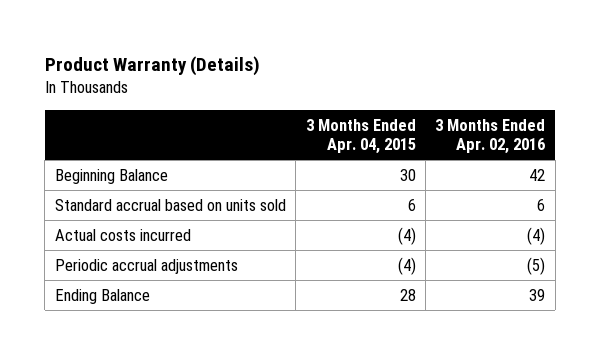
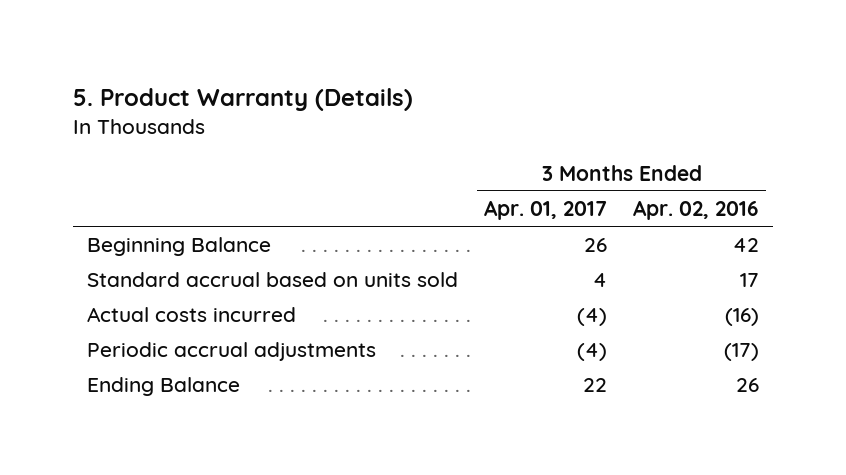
- Product Warranty (Details)
+ 5. Product Warranty (Details)
- | 3 Months Ended Apr. 04, 2015 | 3 Months Ended Apr. 02, 2016
+ | 3 Months Ended Apr. 01, 2017 | 3 Months Ended Apr. 02, 2016
- Standard accrual based on units sold | 6 | 6
- Actual costs incurred | (4) | (4)
- Periodic accrual adjustments | (4) | (5)
- Ending Balance | 28 | 39
+ Standard accrual based on units sold | 4 | 17
+ Actual costs incurred | (4) | (16)
+ Periodic accrual adjustments | (4) | (17)
+ Ending Balance | 22 | 26

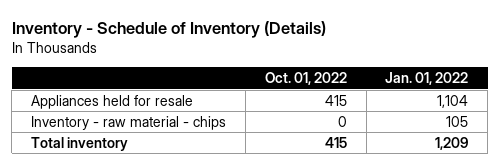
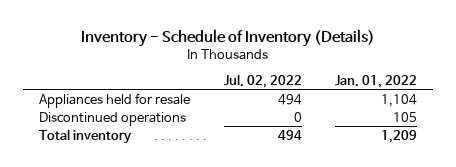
- | Oct. 01, 2022 | Jan. 01, 2022
+ | Jul. 02, 2022 | Jan. 01, 2022
- Inventory - raw material - chips | 0 | 105
+ Discontinued operations | 0 | 105

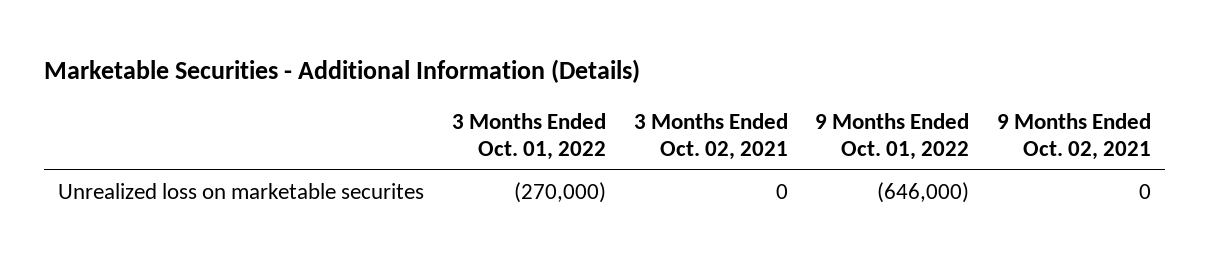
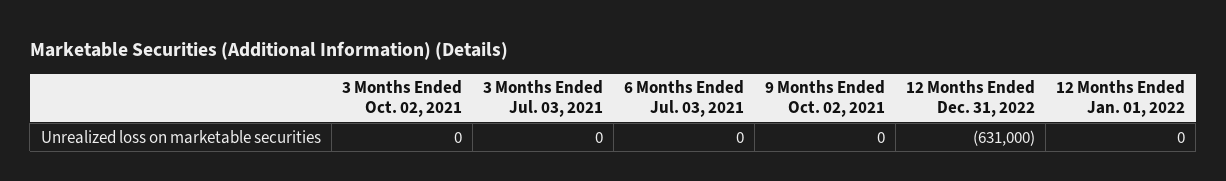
- Marketable Securities - Additional Information (Details)
+ Marketable Securities (Additional Information) (Details)
- | 3 Months Ended Oct. 01, 2022 | 3 Months Ended Oct. 02, 2021 | 9 Months Ended Oct. 01, 2022 | 9 Months Ended Oct. 02, 2021
+ | 3 Months Ended Oct. 02, 2021 | 3 Months Ended Jul. 03, 2021 | 6 Months Ended Jul. 03, 2021 | 9 Months Ended Oct. 02, 2021 | 12 Months Ended Dec. 31, 2022 | 12 Months Ended Jan. 01, 2022
- Unrealized loss on marketable securites | (270,000) | 0 | (646,000) | 0
+ Unrealized loss on marketable securities | 0 | 0 | 0 | 0 | (631,000) | 0

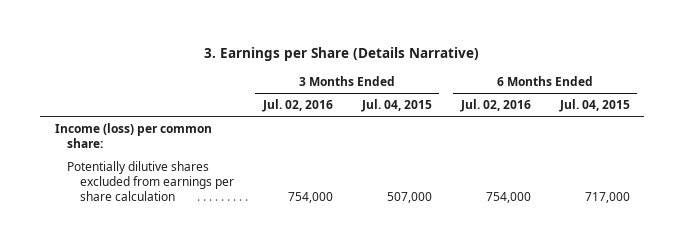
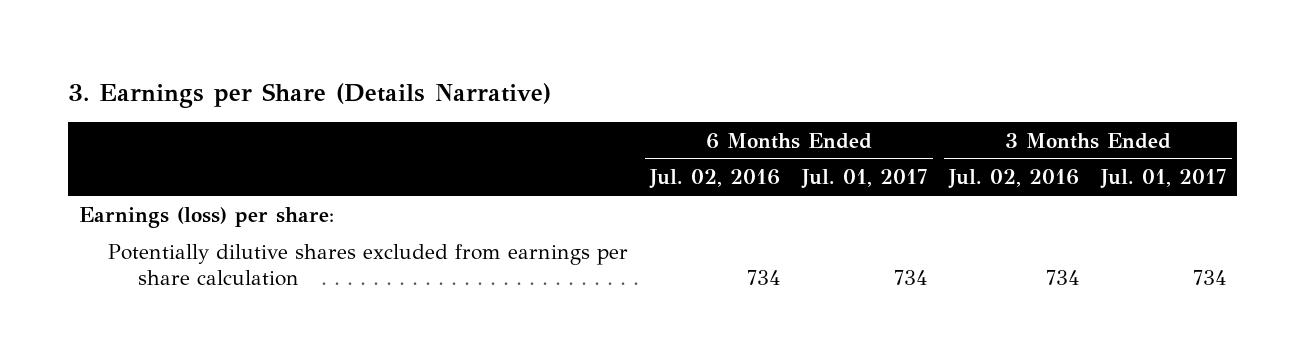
- | 3 Months Ended Jul. 02, 2016 | 3 Months Ended Jul. 04, 2015 | 6 Months Ended Jul. 02, 2016 | 6 Months Ended Jul. 04, 2015
+ | 6 Months Ended Jul. 02, 2016 | 6 Months Ended Jul. 01, 2017 | 3 Months Ended Jul. 02, 2016 | 3 Months Ended Jul. 01, 2017
- Income (loss) per common share:
- Potentially dilutive shares excluded from earnings per share calculation | 754,000 | 507,000 | 754,000 | 717,000
+ Earnings (loss) per share:
+ Potentially dilutive shares excluded from earnings per share calculation | 734 | 734 | 734 | 734

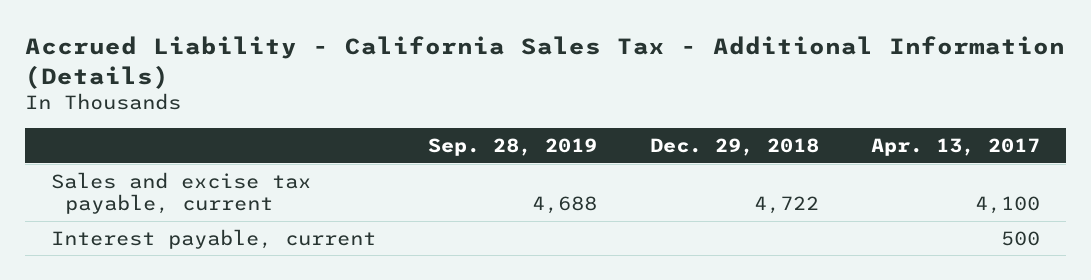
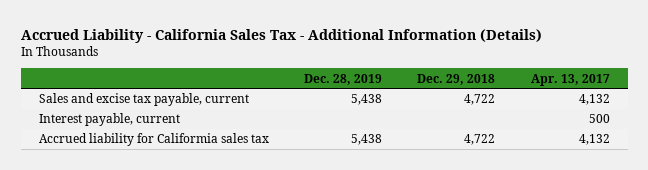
- | Sep. 28, 2019 | Dec. 29, 2018 | Apr. 13, 2017
+ | Dec. 28, 2019 | Dec. 29, 2018 | Apr. 13, 2017
- Sales and excise tax payable, current | 4,688 | 4,722 | 4,100
+ Sales and excise tax payable, current | 5,438 | 4,722 | 4,132
+ Accrued liability for Califormia sales tax | 5,438 | 4,722 | 4,132

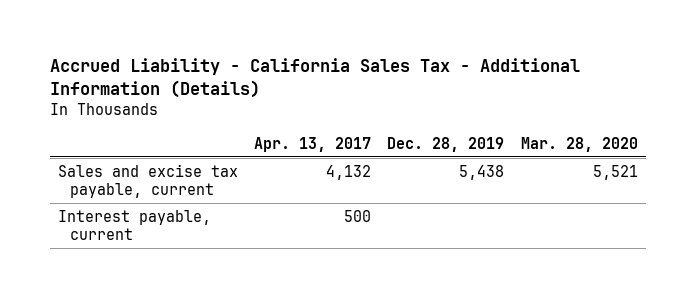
- | Dec. 28, 2019 | Dec. 29, 2018 | Apr. 13, 2017
+ | Apr. 13, 2017 | Dec. 28, 2019 | Mar. 28, 2020
- Accrued liability for Califormia sales tax | 5,438 | 4,722 | 4,132

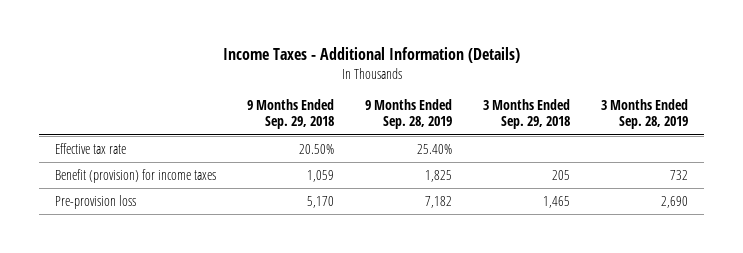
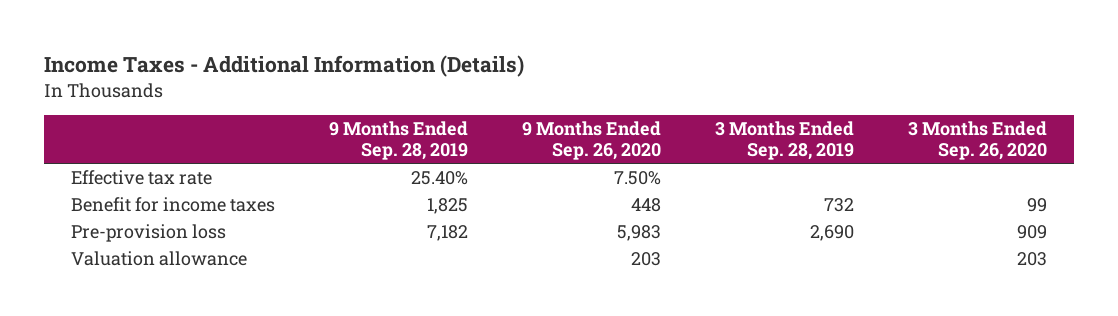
- | 9 Months Ended Sep. 29, 2018 | 9 Months Ended Sep. 28, 2019 | 3 Months Ended Sep. 29, 2018 | 3 Months Ended Sep. 28, 2019
+ | 9 Months Ended Sep. 28, 2019 | 9 Months Ended Sep. 26, 2020 | 3 Months Ended Sep. 28, 2019 | 3 Months Ended Sep. 26, 2020
- Benefit (provision) for income taxes | 1,059 | 1,825 | 205 | 732
+ Benefit for income taxes | 1,825 | 448 | 732 | 99
+ Valuation allowance | | 203 | | 203

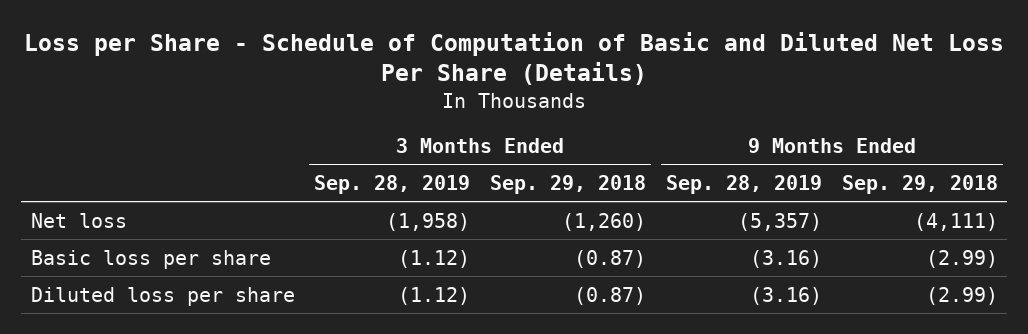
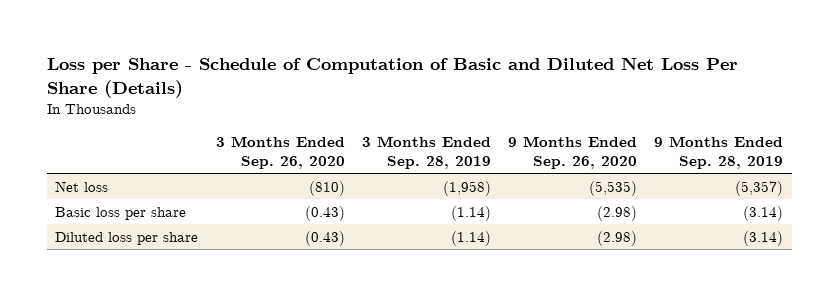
- | 3 Months Ended Sep. 28, 2019 | 3 Months Ended Sep. 29, 2018 | 9 Months Ended Sep. 28, 2019 | 9 Months Ended Sep. 29, 2018
+ | 3 Months Ended Sep. 26, 2020 | 3 Months Ended Sep. 28, 2019 | 9 Months Ended Sep. 26, 2020 | 9 Months Ended Sep. 28, 2019
- Basic loss per share | (1.12) | (0.87) | (3.16) | (2.99)
- Diluted loss per share | (1.12) | (0.87) | (3.16) | (2.99)
+ Basic loss per share | (0.43) | (1.14) | (2.98) | (3.14)
+ Diluted loss per share | (0.43) | (1.14) | (2.98) | (3.14)

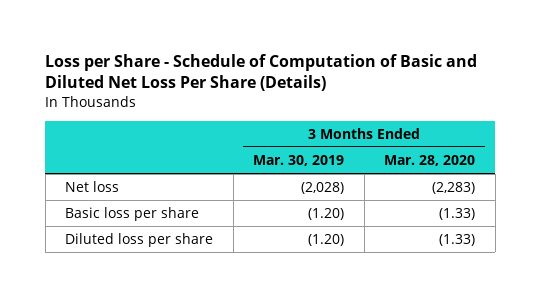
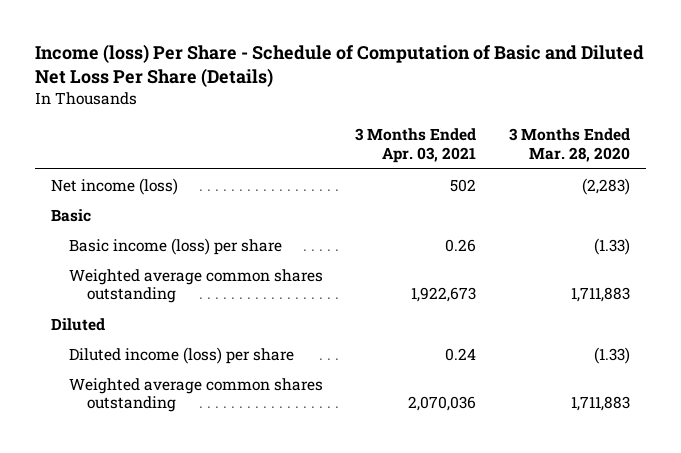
- Loss per Share - Schedule of Computation of Basic and Diluted Net Loss Per Share (Details)
+ Income (loss) Per Share - Schedule of Computation of Basic and Diluted Net Loss Per Share (Details)
- | 3 Months Ended Mar. 30, 2019 | 3 Months Ended Mar. 28, 2020
+ | 3 Months Ended Apr. 03, 2021 | 3 Months Ended Mar. 28, 2020
- Net loss | (2,028) | (2,283)
- Basic loss per share | (1.20) | (1.33)
- Diluted loss per share | (1.20) | (1.33)
+ Net income (loss) | 502 | (2,283)
+ Basic
+ Basic income (loss) per share | 0.26 | (1.33)
+ Weighted average common shares outstanding | 1,922,673 | 1,711,883
+ Diluted
+ Diluted income (loss) per share | 0.24 | (1.33)
+ Weighted average common shares outstanding | 2,070,036 | 1,711,883

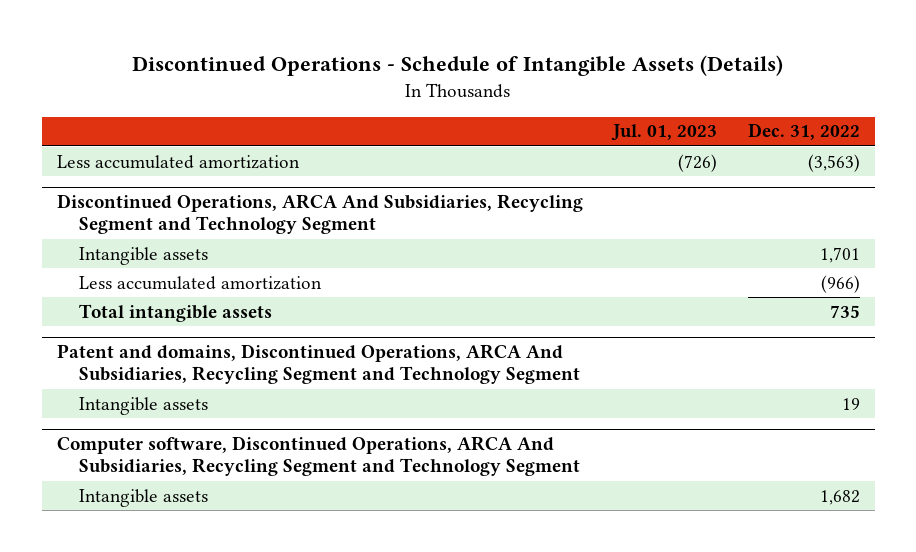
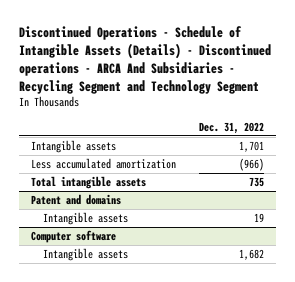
- Discontinued Operations - Schedule of Intangible Assets (Details)
+ Discontinued Operations - Schedule of Intangible Assets (Details) - Discontinued operations - ARCA And Subsidiaries - Recycling Segment and Technology Segment
- | Jul. 01, 2023 | Dec. 31, 2022
+ | Dec. 31, 2022
- Less accumulated amortization | (726) | (3,563)
- Discontinued Operations, ARCA And Subsidiaries, Recycling Segment and Technology Segment
- Patent and domains, Discontinued Operations, ARCA And Subsidiaries, Recycling Segment and Technology Segment
+ Patent and domains
- Computer software, Discontinued Operations, ARCA And Subsidiaries, Recycling Segment and Technology Segment
+ Computer software

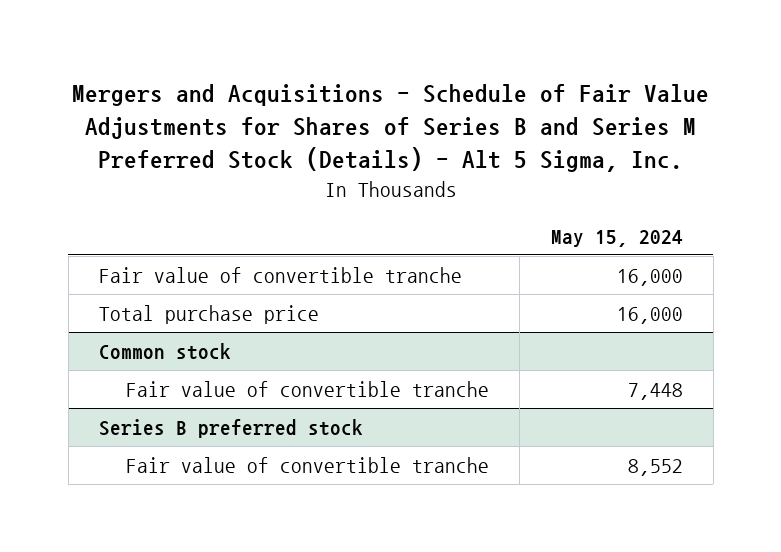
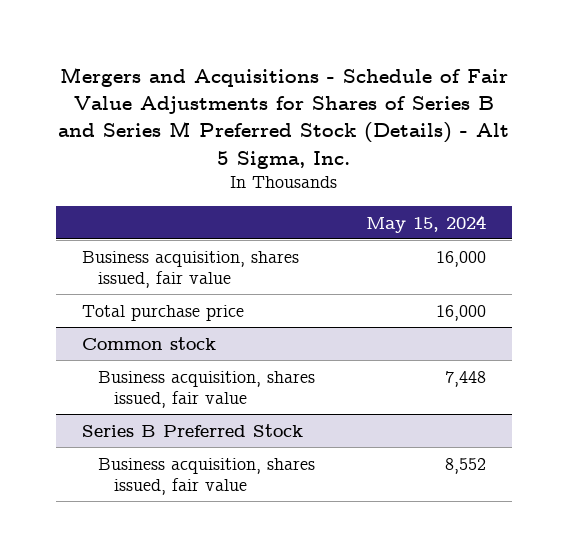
- Fair value of convertible tranche | 16,000
+ Business acquisition, shares issued, fair value | 16,000
@ Common stock
- Fair value of convertible tranche | 7,448
- Series B preferred stock
- Fair value of convertible tranche | 8,552
@ Common stock
+ Business acquisition, shares issued, fair value | 7,448
+ Series B Preferred Stock
+ Business acquisition, shares issued, fair value | 8,552

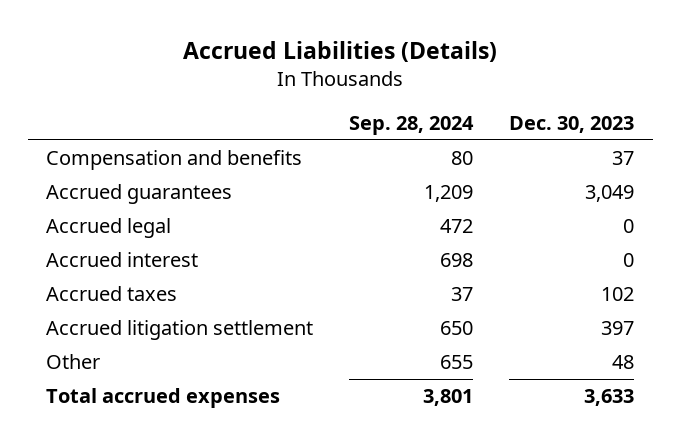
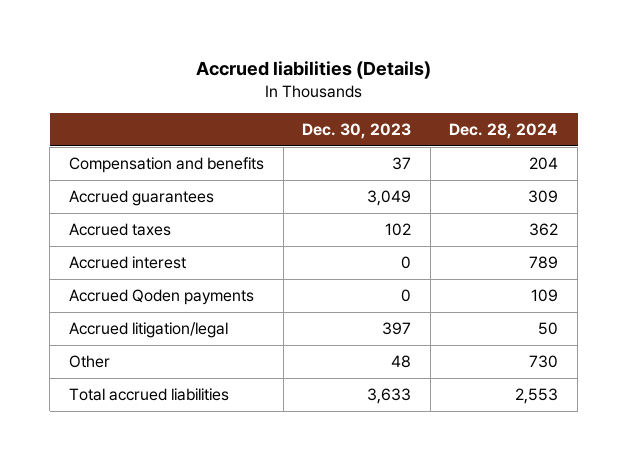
- Accrued Liabilities (Details)
+ Accrued liabilities (Details)
- | Sep. 28, 2024 | Dec. 30, 2023
+ | Dec. 30, 2023 | Dec. 28, 2024
- Accrued legal | 472 | 0
- Accrued litigation settlement | 650 | 397
moved down: Accrued interest | 0 | 789
+ Accrued Qoden payments | 0 | 109
+ Accrued litigation/legal | 397 | 50
- Total accrued expenses | 3,801 | 3,633
+ Total accrued liabilities | 3,633 | 2,553

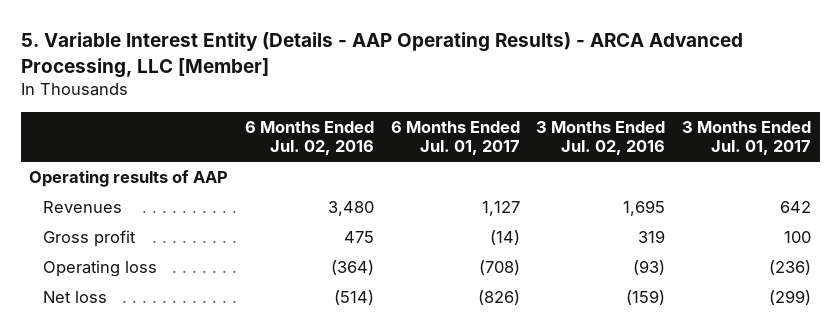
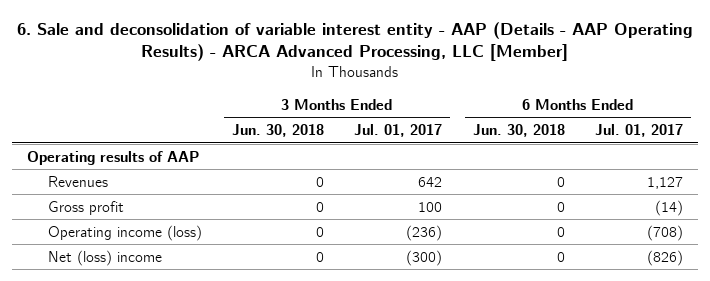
- 5. Variable Interest Entity (Details - AAP Operating Results) - ARCA Advanced Processing, LLC [Member]
+ 6. Sale and deconsolidation of variable interest entity - AAP (Details - AAP Operating Results) - ARCA Advanced Processing, LLC [Member]
- | 6 Months Ended Jul. 02, 2016 | 6 Months Ended Jul. 01, 2017 | 3 Months Ended Jul. 02, 2016 | 3 Months Ended Jul. 01, 2017
+ | 3 Months Ended Jun. 30, 2018 | 3 Months Ended Jul. 01, 2017 | 6 Months Ended Jun. 30, 2018 | 6 Months Ended Jul. 01, 2017
- Operating loss | (364) | (708) | (93) | (236)
- Net loss | (514) | (826) | (159) | (299)
+ Operating income (loss) | 0 | (236) | 0 | (708)
+ Net (loss) income | 0 | (300) | 0 | (826)

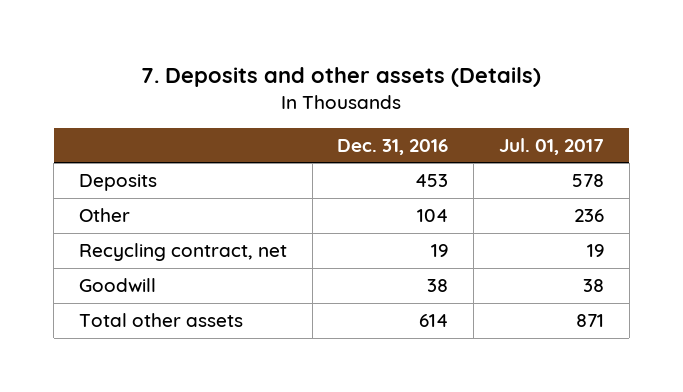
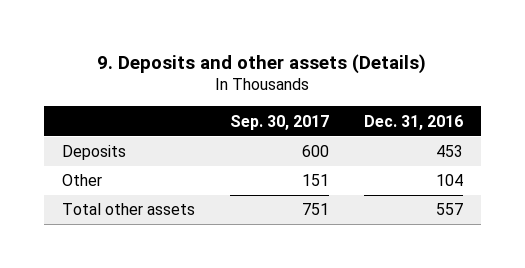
- 7. Deposits and other assets (Details)
+ 9. Deposits and other assets (Details)
- | Dec. 31, 2016 | Jul. 01, 2017
+ | Sep. 30, 2017 | Dec. 31, 2016
- Recycling contract, net | 19 | 19
- Goodwill | 38 | 38
- Total other assets | 614 | 871
+ Total other assets | 751 | 557

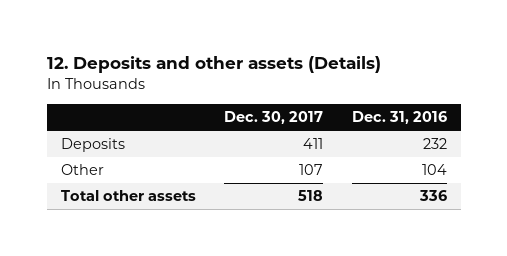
- 9. Deposits and other assets (Details)
+ 12. Deposits and other assets (Details)
- | Sep. 30, 2017 | Dec. 31, 2016
+ | Dec. 30, 2017 | Dec. 31, 2016
- Deposits | 600 | 453
+ Deposits | 411 | 232
- Total other assets | 751 | 557
+ Total other assets | 518 | 336

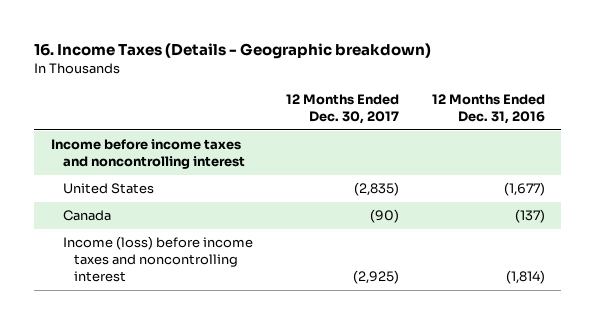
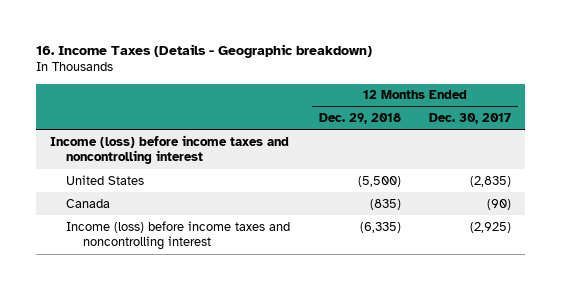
- | 12 Months Ended Dec. 30, 2017 | 12 Months Ended Dec. 31, 2016
+ | 12 Months Ended Dec. 29, 2018 | 12 Months Ended Dec. 30, 2017
- Income before income taxes and noncontrolling interest
+ Income (loss) before income taxes and noncontrolling interest

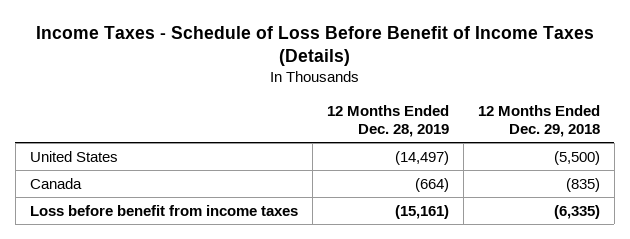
- 16. Income Taxes (Details - Geographic breakdown)
+ Income Taxes - Schedule of Loss Before Benefit of Income Taxes (Details)
- | 12 Months Ended Dec. 29, 2018 | 12 Months Ended Dec. 30, 2017
+ | 12 Months Ended Dec. 28, 2019 | 12 Months Ended Dec. 29, 2018
- Income (loss) before income taxes and noncontrolling interest
- Income (loss) before income taxes and noncontrolling interest | (6,335) | (2,925)
+ Loss before benefit from income taxes | (15,161) | (6,335)

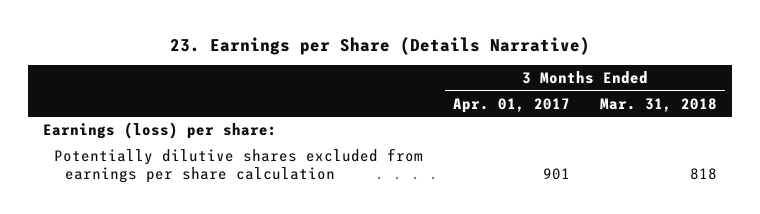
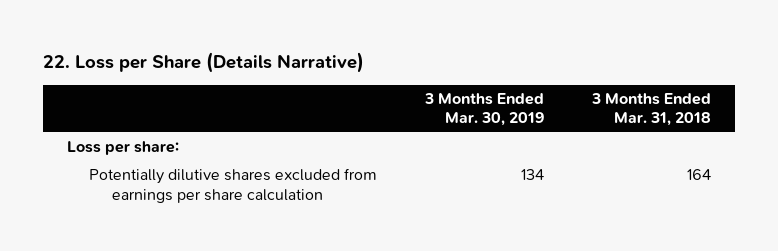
- 23. Earnings per Share (Details Narrative)
+ 22. Loss per Share (Details Narrative)
- | 3 Months Ended Apr. 01, 2017 | 3 Months Ended Mar. 31, 2018
+ | 3 Months Ended Mar. 30, 2019 | 3 Months Ended Mar. 31, 2018
- Earnings (loss) per share:
- Potentially dilutive shares excluded from earnings per share calculation | 901 | 818
+ Loss per share:
+ Potentially dilutive shares excluded from earnings per share calculation | 134 | 164

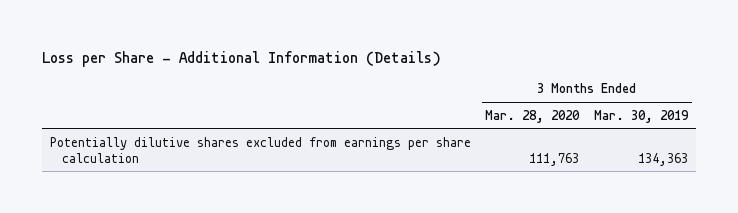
- 22. Loss per Share (Details Narrative)
+ Loss per Share - Additional Information (Details)
- | 3 Months Ended Mar. 30, 2019 | 3 Months Ended Mar. 31, 2018
+ | 3 Months Ended Mar. 28, 2020 | 3 Months Ended Mar. 30, 2019
- Loss per share:
- Potentially dilutive shares excluded from earnings per share calculation | 134 | 164
+ Potentially dilutive shares excluded from earnings per share calculation | 111,763 | 134,363

